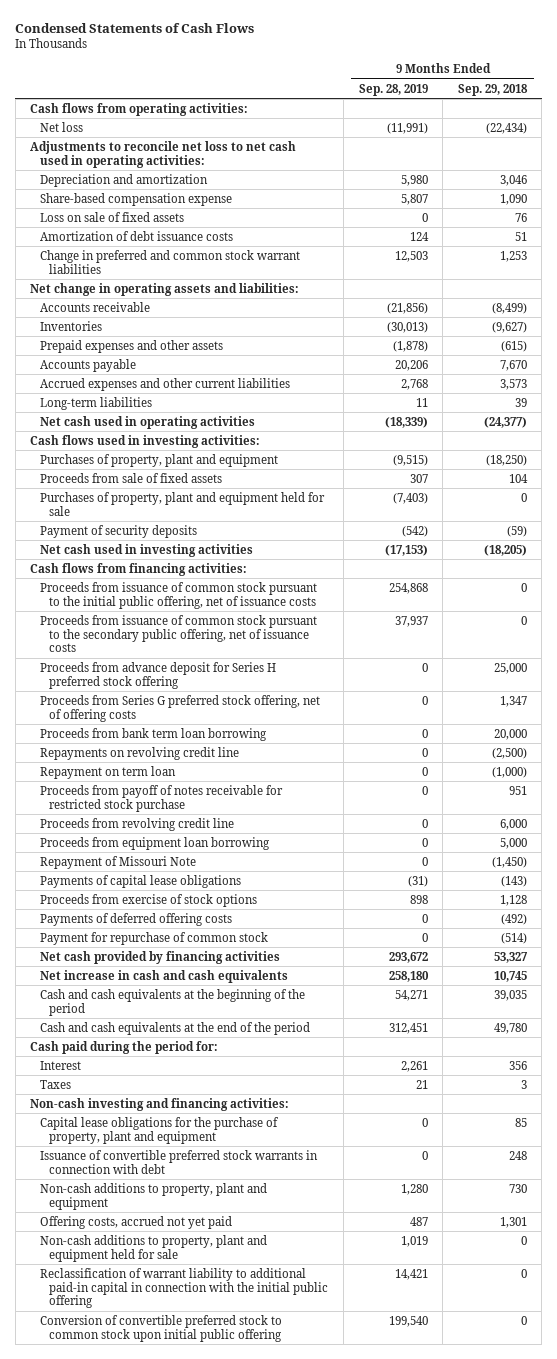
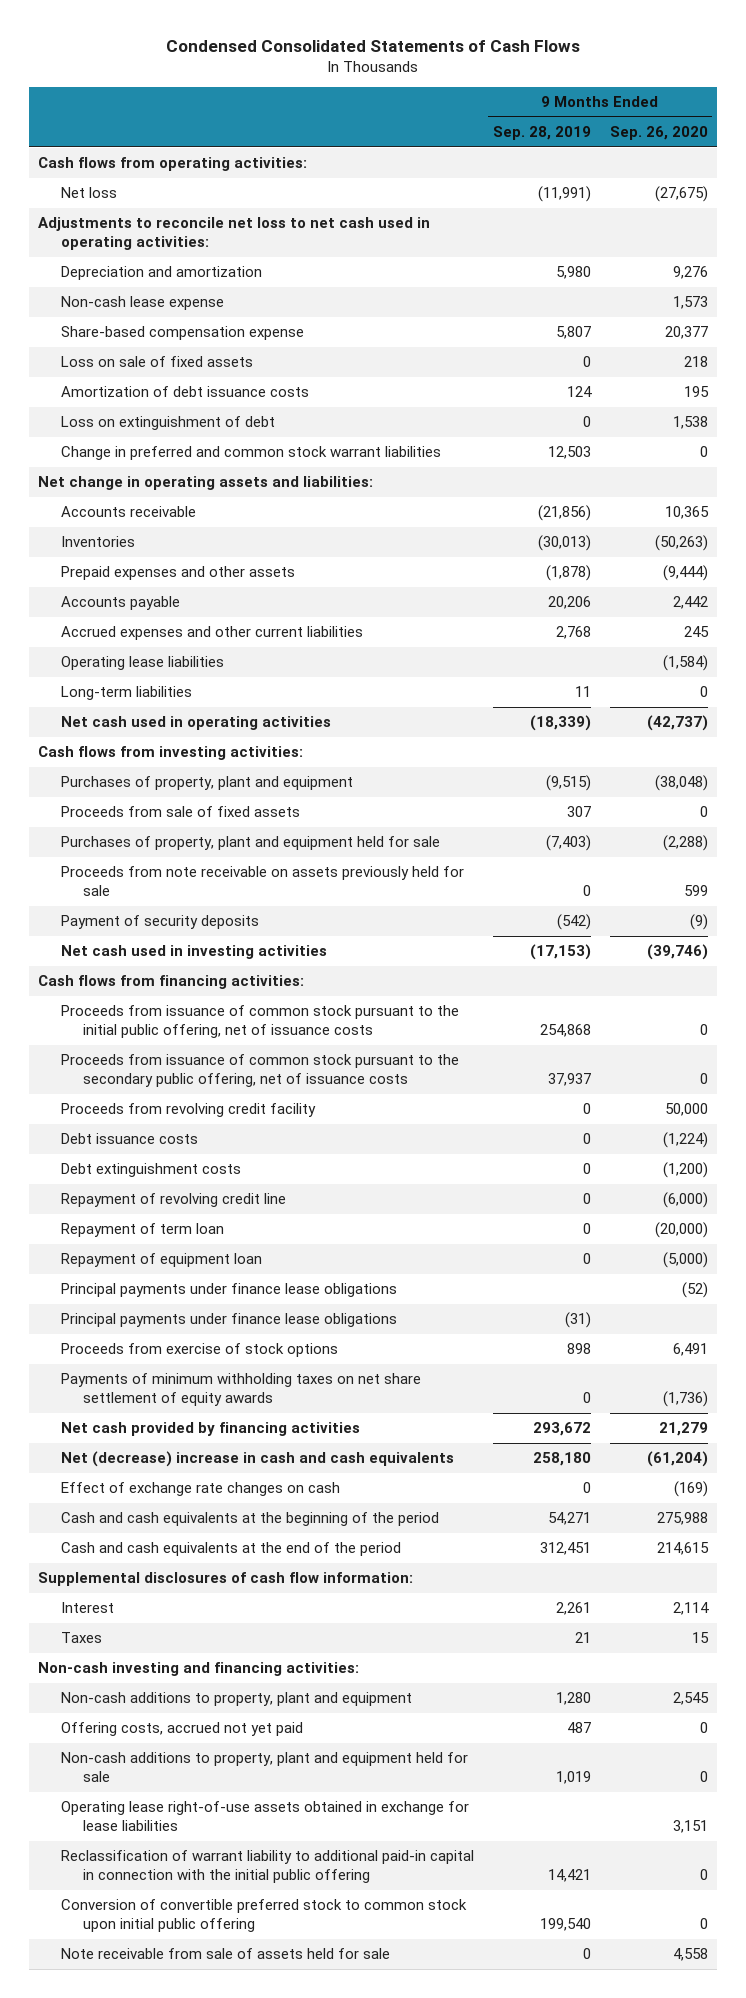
- Condensed Statements of Cash Flows
+ Condensed Consolidated Statements of Cash Flows
- | 9 Months Ended Sep. 28, 2019 | 9 Months Ended Sep. 29, 2018
+ | 9 Months Ended Sep. 28, 2019 | 9 Months Ended Sep. 26, 2020
+ Non-cash lease expense | | 1,573
+ Loss on extinguishment of debt | 0 | 1,538
+ Operating lease liabilities | | (1,584)
- Cash flows used in investing activities:
+ Cash flows from investing activities:
+ Proceeds from note receivable on assets previously held for sale | 0 | 599
- Proceeds from advance deposit for Series H preferred stock offering | 0 | 25,000
- Proceeds from Series G preferred stock offering, net of offering costs | 0 | 1,347
- Proceeds from bank term loan borrowing | 0 | 20,000
- Repayments on revolving credit line | 0 | (2,500)
- Repayment on term loan | 0 | (1,000)
- Proceeds from payoff of notes receivable for restricted stock purchase | 0 | 951
- Proceeds from revolving credit line | 0 | 6,000
- Proceeds from equipment loan borrowing | 0 | 5,000
- Repayment of Missouri Note | 0 | (1,450)
- Payments of capital lease obligations | (31) | (143)
+ Proceeds from revolving credit facility | 0 | 50,000
+ Debt issuance costs | 0 | (1,224)
+ Debt extinguishment costs | 0 | (1,200)
+ Repayment of revolving credit line | 0 | (6,000)
+ Repayment of term loan | 0 | (20,000)
+ Repayment of equipment loan | 0 | (5,000)
+ Principal payments under finance lease obligations | | (52)
+ Principal payments under finance lease obligations | (31) |
- Payments of deferred offering costs | 0 | (492)
- Payment for repurchase of common stock | 0 | (514)
+ Payments of minimum withholding taxes on net share settlement of equity awards | 0 | (1,736)
- Net increase in cash and cash equivalents | 258,180 | 10,745
+ Net (decrease) increase in cash and cash equivalents | 258,180 | (61,204)
+ Effect of exchange rate changes on cash | 0 | (169)
- Cash paid during the period for:
+ Supplemental disclosures of cash flow information:
- Capital lease obligations for the purchase of property, plant and equipment | 0 | 85
- Issuance of convertible preferred stock warrants in connection with debt | 0 | 248
+ Operating lease right-of-use assets obtained in exchange for lease liabilities | | 3,151
+ Note receivable from sale of assets held for sale | 0 | 4,558

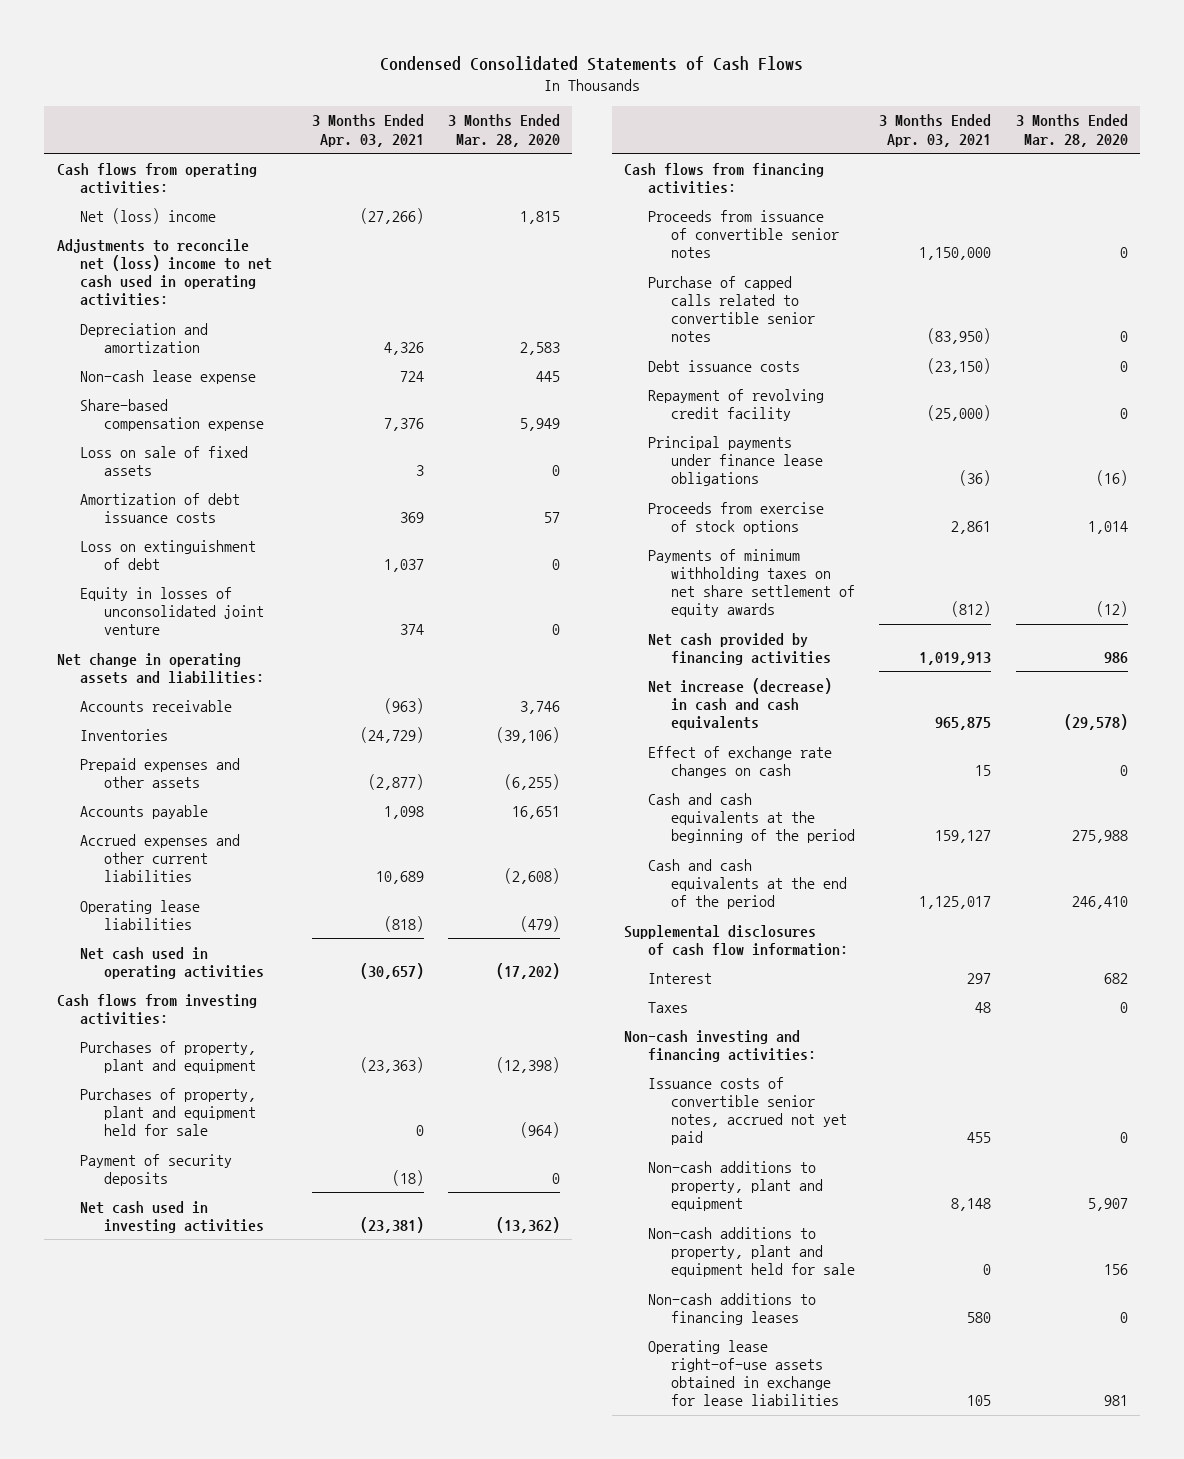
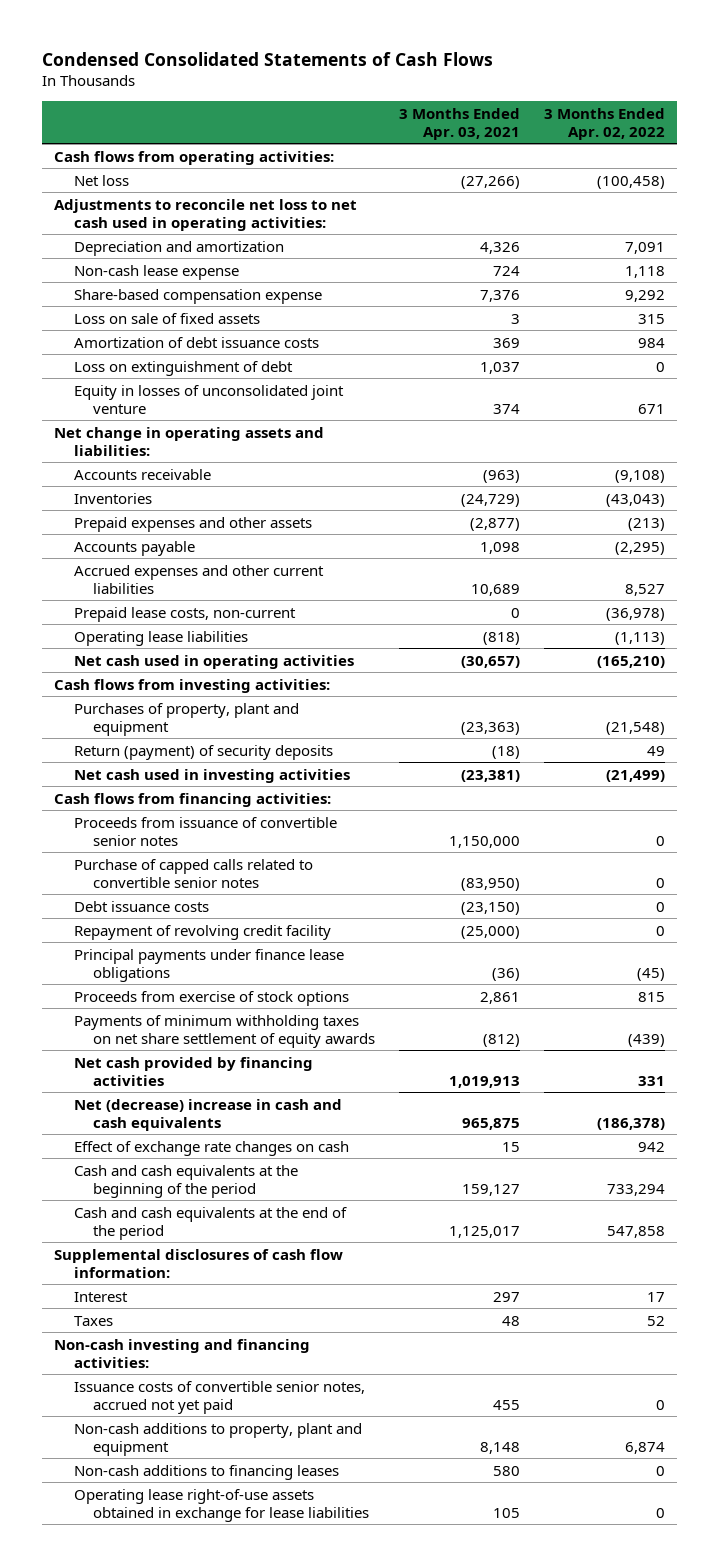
- | 3 Months Ended Apr. 03, 2021 | 3 Months Ended Mar. 28, 2020
+ | 3 Months Ended Apr. 03, 2021 | 3 Months Ended Apr. 02, 2022
- Net (loss) income | (27,266) | 1,815
- Adjustments to reconcile net (loss) income to net cash used in operating activities:
+ Net loss | (27,266) | (100,458)
+ Adjustments to reconcile net loss to net cash used in operating activities:
+ Prepaid lease costs, non-current | 0 | (36,978)
- Purchases of property, plant and equipment held for sale | 0 | (964)
- Payment of security deposits | (18) | 0
+ Return (payment) of security deposits | (18) | 49
- Net increase (decrease) in cash and cash equivalents | 965,875 | (29,578)
+ Net (decrease) increase in cash and cash equivalents | 965,875 | (186,378)
- Non-cash additions to property, plant and equipment held for sale | 0 | 156

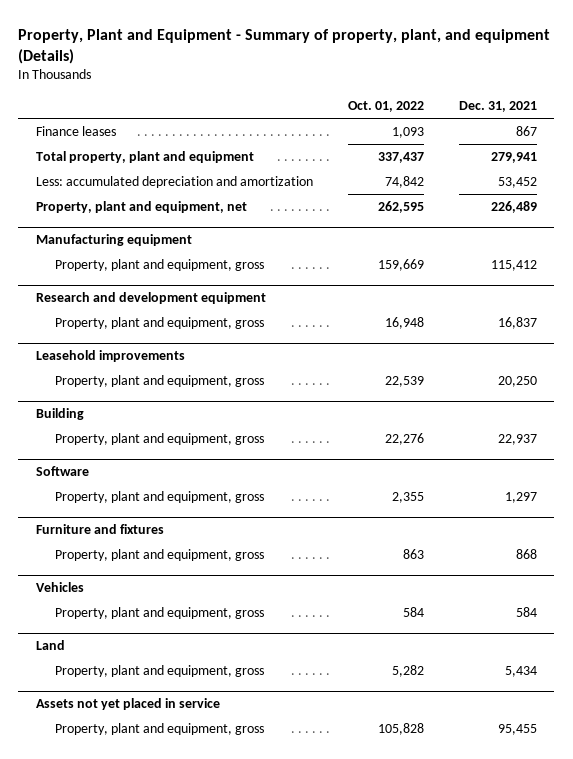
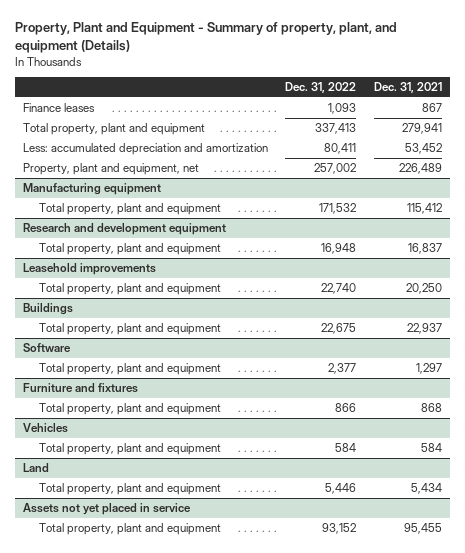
- | Oct. 01, 2022 | Dec. 31, 2021
+ | Dec. 31, 2022 | Dec. 31, 2021
@ Manufacturing equipment
- Property, plant and equipment, gross | 159,669 | 115,412
+ Total property, plant and equipment | 171,532 | 115,412
@ Research and development equipment
- Property, plant and equipment, gross | 16,948 | 16,837
+ Total property, plant and equipment | 16,948 | 16,837
@ Leasehold improvements
- Property, plant and equipment, gross | 22,539 | 20,250
- Building
- Property, plant and equipment, gross | 22,276 | 22,937
@ Leasehold improvements
+ Total property, plant and equipment | 22,740 | 20,250
+ Buildings
+ Total property, plant and equipment | 22,675 | 22,937
@ Software
- Property, plant and equipment, gross | 2,355 | 1,297
+ Total property, plant and equipment | 2,377 | 1,297
@ Furniture and fixtures
- Property, plant and equipment, gross | 863 | 868
+ Total property, plant and equipment | 866 | 868
@ Vehicles
- Property, plant and equipment, gross | 584 | 584
+ Total property, plant and equipment | 584 | 584
@ Land
- Property, plant and equipment, gross | 5,282 | 5,434
+ Total property, plant and equipment | 5,446 | 5,434
@ Assets not yet placed in service
- Property, plant and equipment, gross | 105,828 | 95,455
+ Total property, plant and equipment | 93,152 | 95,455

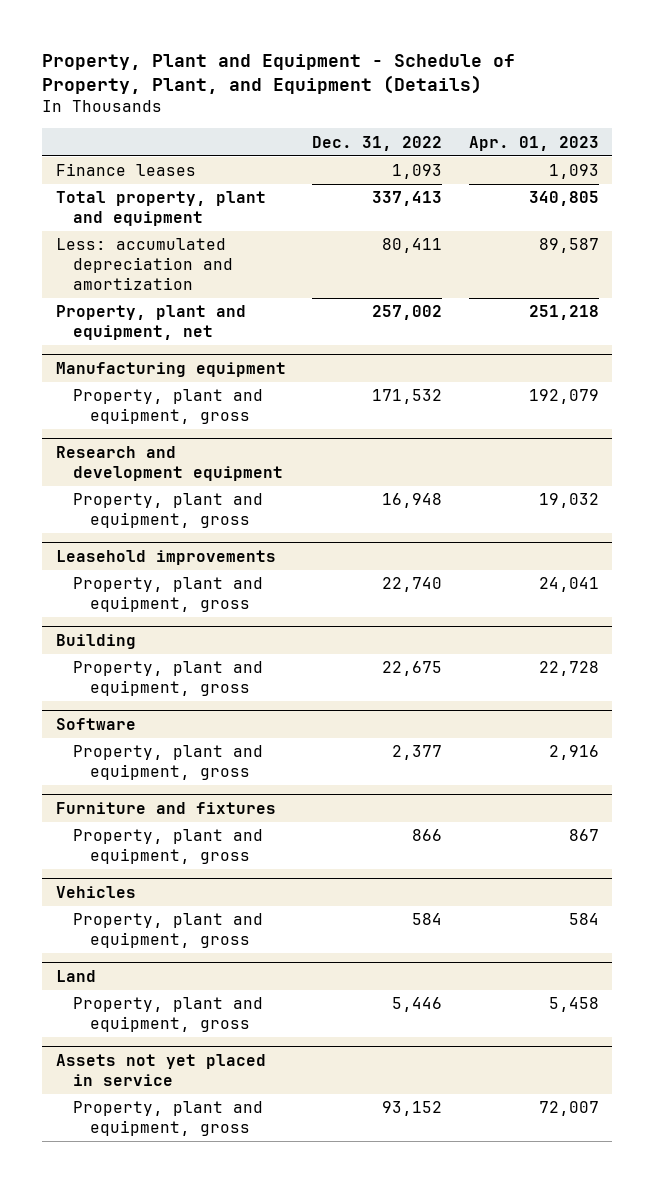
- Property, Plant and Equipment - Summary of property, plant, and equipment (Details)
+ Property, Plant and Equipment - Schedule of Property, Plant, and Equipment (Details)
- | Dec. 31, 2022 | Dec. 31, 2021
+ | Dec. 31, 2022 | Apr. 01, 2023
@ Manufacturing equipment
- Total property, plant and equipment | 171,532 | 115,412
+ Property, plant and equipment, gross | 171,532 | 192,079
@ Research and development equipment
- Total property, plant and equipment | 16,948 | 16,837
+ Property, plant and equipment, gross | 16,948 | 19,032
@ Leasehold improvements
- Total property, plant and equipment | 22,740 | 20,250
- Buildings
- Total property, plant and equipment | 22,675 | 22,937
@ Leasehold improvements
+ Property, plant and equipment, gross | 22,740 | 24,041
+ Building
+ Property, plant and equipment, gross | 22,675 | 22,728
@ Software
- Total property, plant and equipment | 2,377 | 1,297
+ Property, plant and equipment, gross | 2,377 | 2,916
@ Furniture and fixtures
- Total property, plant and equipment | 866 | 868
+ Property, plant and equipment, gross | 866 | 867
@ Vehicles
- Total property, plant and equipment | 584 | 584
+ Property, plant and equipment, gross | 584 | 584
@ Land
- Total property, plant and equipment | 5,446 | 5,434
+ Property, plant and equipment, gross | 5,446 | 5,458
@ Assets not yet placed in service
- Total property, plant and equipment | 93,152 | 95,455
+ Property, plant and equipment, gross | 93,152 | 72,007

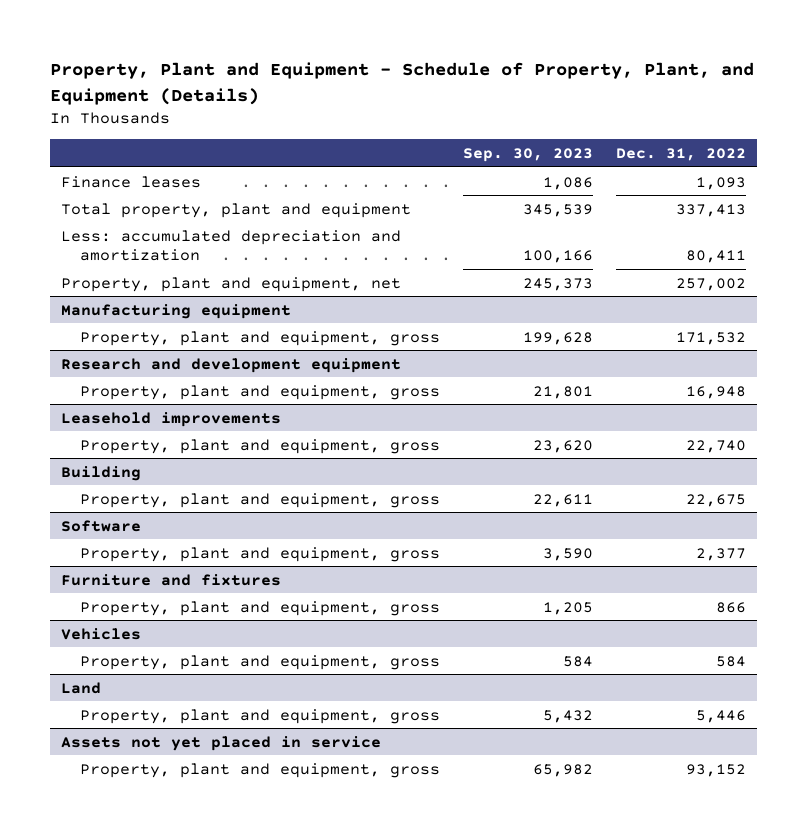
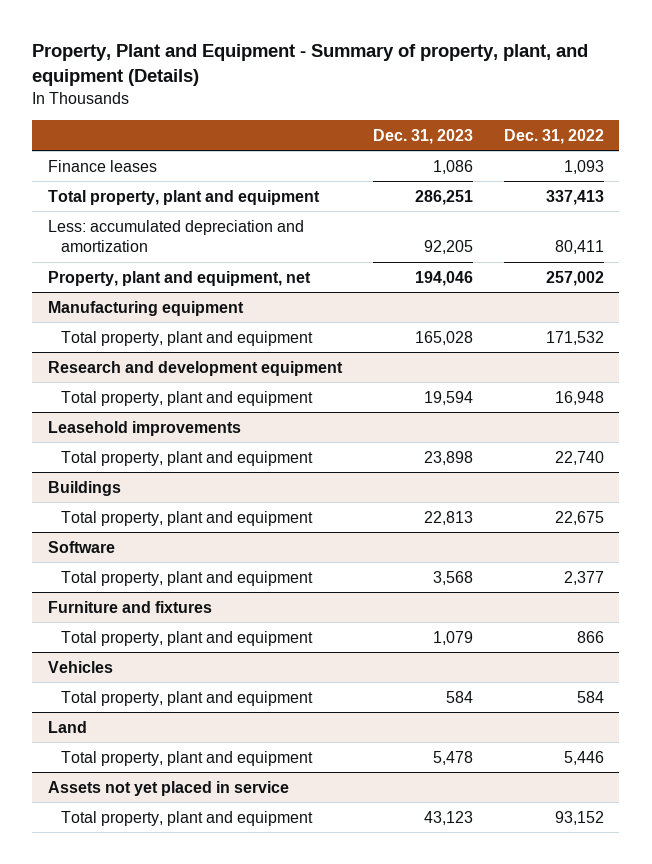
- Property, Plant and Equipment - Schedule of Property, Plant, and Equipment (Details)
+ Property, Plant and Equipment - Summary of property, plant, and equipment (Details)
- | Sep. 30, 2023 | Dec. 31, 2022
+ | Dec. 31, 2023 | Dec. 31, 2022
@ Manufacturing equipment
- Property, plant and equipment, gross | 199,628 | 171,532
+ Total property, plant and equipment | 165,028 | 171,532
@ Research and development equipment
- Property, plant and equipment, gross | 21,801 | 16,948
+ Total property, plant and equipment | 19,594 | 16,948
@ Leasehold improvements
- Property, plant and equipment, gross | 23,620 | 22,740
- Building
- Property, plant and equipment, gross | 22,611 | 22,675
@ Leasehold improvements
+ Total property, plant and equipment | 23,898 | 22,740
+ Buildings
+ Total property, plant and equipment | 22,813 | 22,675
@ Software
- Property, plant and equipment, gross | 3,590 | 2,377
+ Total property, plant and equipment | 3,568 | 2,377
@ Furniture and fixtures
- Property, plant and equipment, gross | 1,205 | 866
+ Total property, plant and equipment | 1,079 | 866
@ Vehicles
- Property, plant and equipment, gross | 584 | 584
+ Total property, plant and equipment | 584 | 584
@ Land
- Property, plant and equipment, gross | 5,432 | 5,446
+ Total property, plant and equipment | 5,478 | 5,446
@ Assets not yet placed in service
- Property, plant and equipment, gross | 65,982 | 93,152
+ Total property, plant and equipment | 43,123 | 93,152

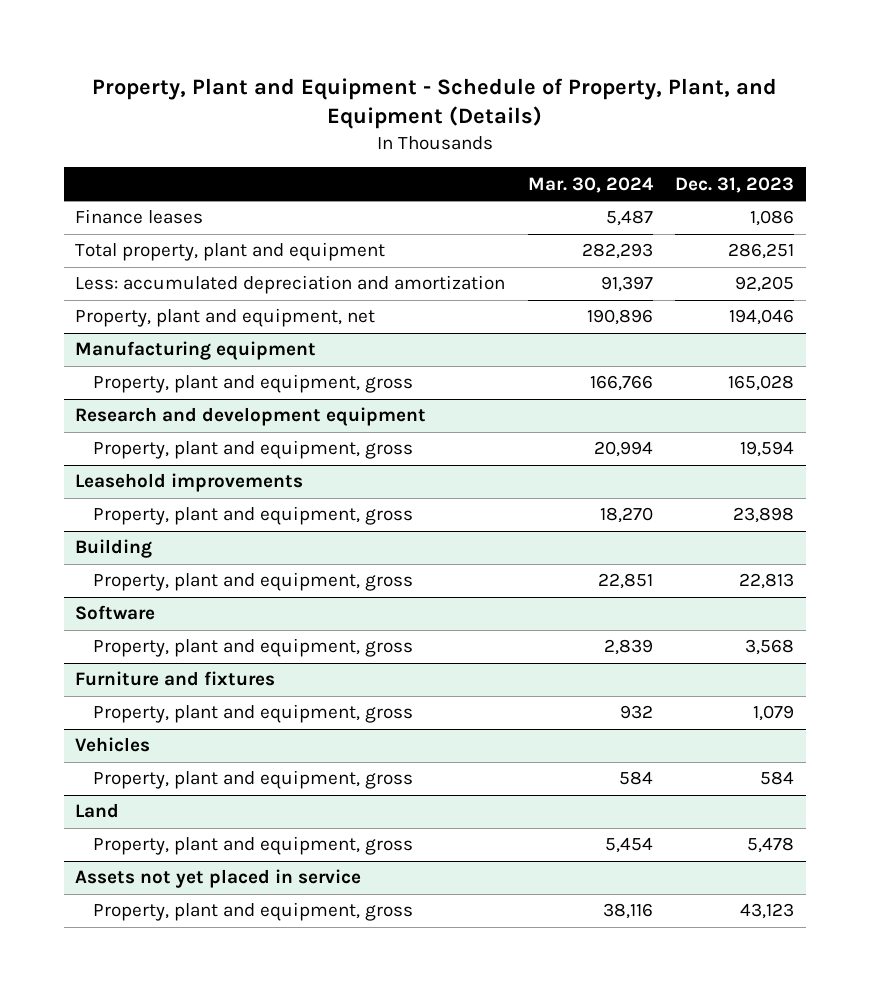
- Property, Plant and Equipment - Summary of property, plant, and equipment (Details)
+ Property, Plant and Equipment - Schedule of Property, Plant, and Equipment (Details)
- | Dec. 31, 2023 | Dec. 31, 2022
+ | Mar. 30, 2024 | Dec. 31, 2023
@ Manufacturing equipment
- Total property, plant and equipment | 165,028 | 171,532
+ Property, plant and equipment, gross | 166,766 | 165,028
@ Research and development equipment
- Total property, plant and equipment | 19,594 | 16,948
+ Property, plant and equipment, gross | 20,994 | 19,594
@ Leasehold improvements
- Total property, plant and equipment | 23,898 | 22,740
- Buildings
- Total property, plant and equipment | 22,813 | 22,675
@ Leasehold improvements
+ Property, plant and equipment, gross | 18,270 | 23,898
+ Building
+ Property, plant and equipment, gross | 22,851 | 22,813
@ Software
- Total property, plant and equipment | 3,568 | 2,377
+ Property, plant and equipment, gross | 2,839 | 3,568
@ Furniture and fixtures
- Total property, plant and equipment | 1,079 | 866
+ Property, plant and equipment, gross | 932 | 1,079
@ Vehicles
- Total property, plant and equipment | 584 | 584
+ Property, plant and equipment, gross | 584 | 584
@ Land
- Total property, plant and equipment | 5,478 | 5,446
+ Property, plant and equipment, gross | 5,454 | 5,478
@ Assets not yet placed in service
- Total property, plant and equipment | 43,123 | 93,152
+ Property, plant and equipment, gross | 38,116 | 43,123

